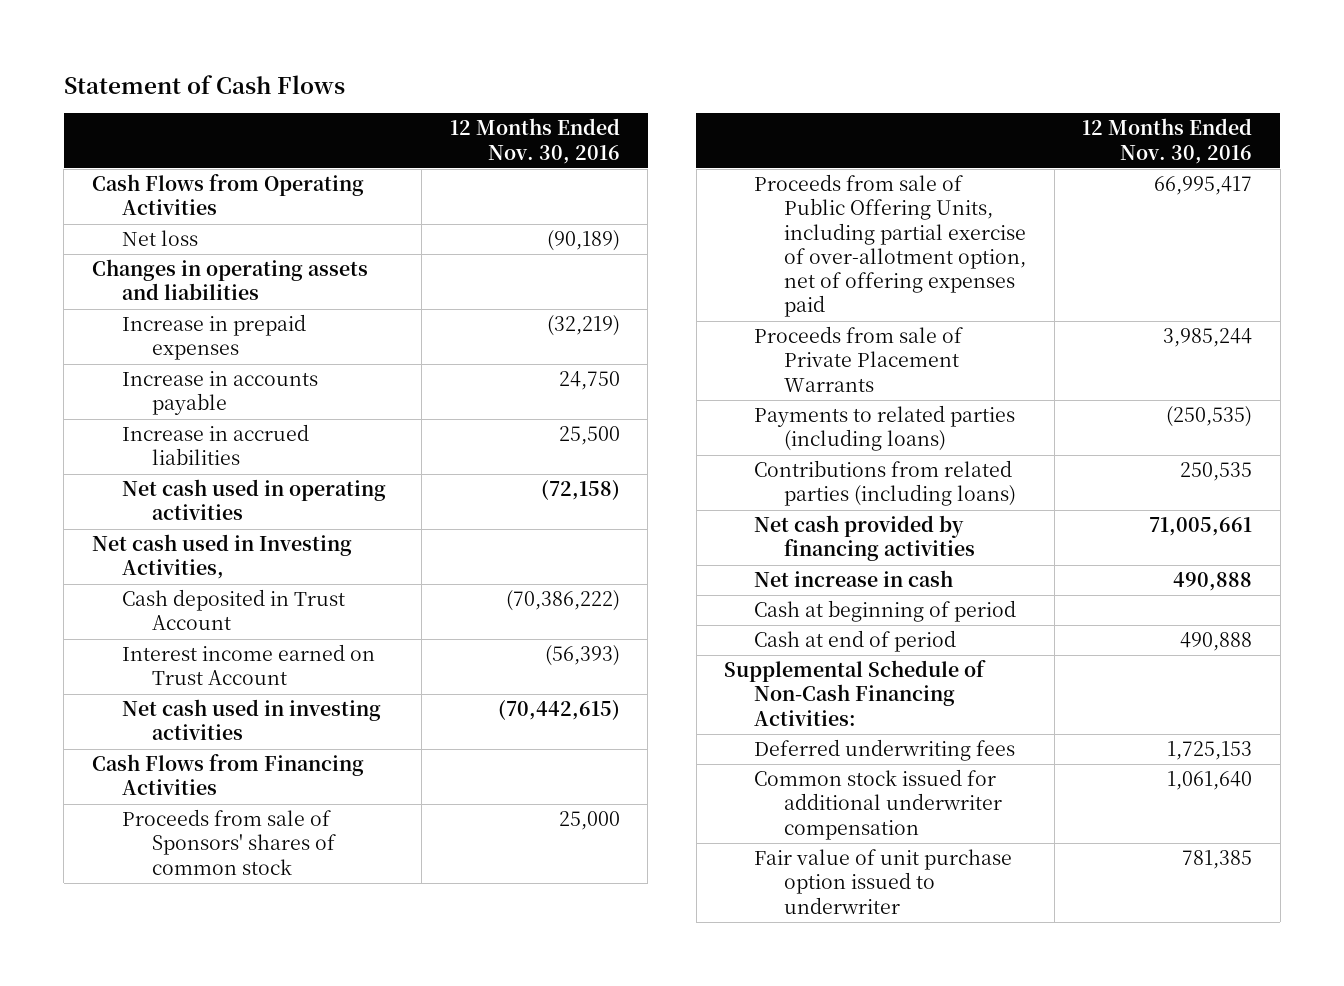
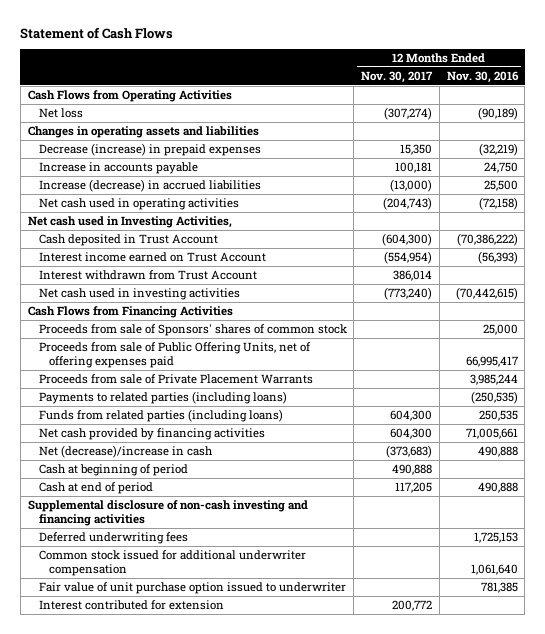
- | 12 Months Ended Nov. 30, 2016
+ | 12 Months Ended Nov. 30, 2017 | 12 Months Ended Nov. 30, 2016
- Increase in prepaid expenses | (32,219)
+ Decrease (increase) in prepaid expenses | 15,350 | (32,219)
- Increase in accrued liabilities | 25,500
+ Increase (decrease) in accrued liabilities | (13,000) | 25,500
+ Interest withdrawn from Trust Account | 386,014 |
- Proceeds from sale of Public Offering Units, including partial exercise of over-allotment option, net of offering expenses paid | 66,995,417
+ Proceeds from sale of Public Offering Units, net of offering expenses paid | | 66,995,417
- Contributions from related parties (including loans) | 250,535
+ Funds from related parties (including loans) | 604,300 | 250,535
- Net increase in cash | 490,888
+ Net (decrease)/increase in cash | (373,683) | 490,888
- Supplemental Schedule of Non-Cash Financing Activities:
+ Supplemental disclosure of non-cash investing and financing activities
+ Interest contributed for extension | 200,772 |

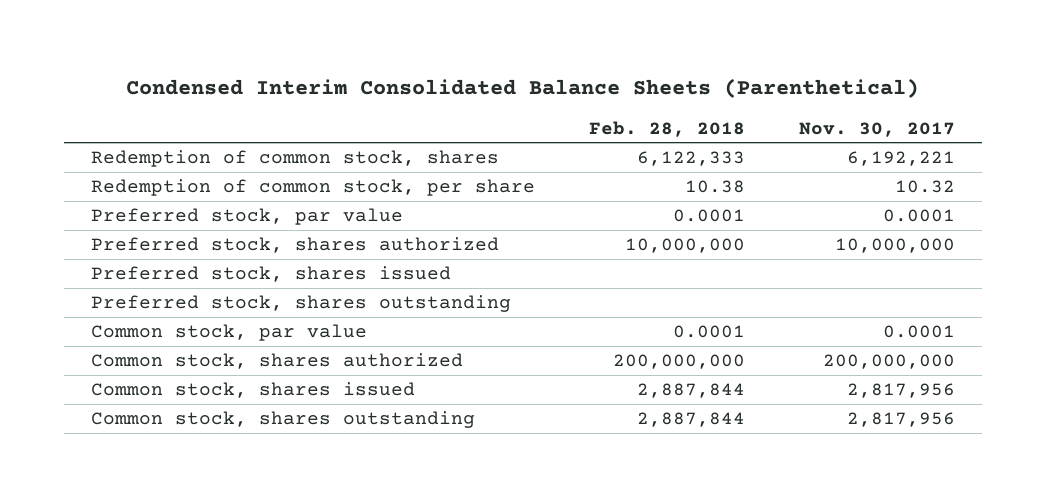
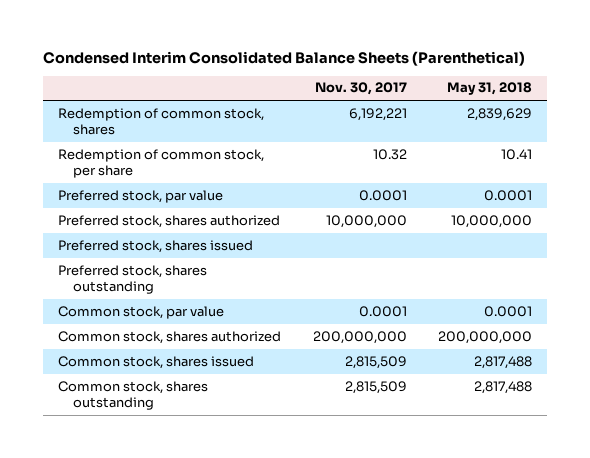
- | Feb. 28, 2018 | Nov. 30, 2017
+ | Nov. 30, 2017 | May 31, 2018
- Common stock, shares issued | 2,887,844 | 2,817,956
- Common stock, shares outstanding | 2,887,844 | 2,817,956
+ Common stock, shares issued | 2,815,509 | 2,817,488
+ Common stock, shares outstanding | 2,815,509 | 2,817,488

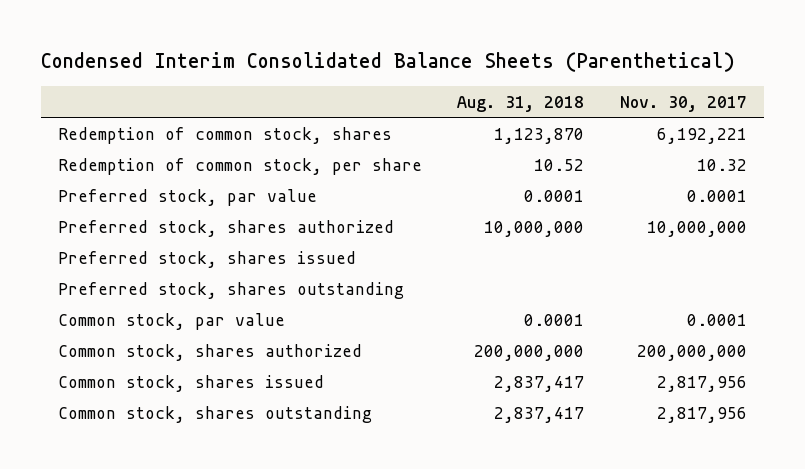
- | Nov. 30, 2017 | May 31, 2018
+ | Aug. 31, 2018 | Nov. 30, 2017
- Common stock, shares issued | 2,815,509 | 2,817,488
- Common stock, shares outstanding | 2,815,509 | 2,817,488
+ Common stock, shares issued | 2,837,417 | 2,817,956
+ Common stock, shares outstanding | 2,837,417 | 2,817,956

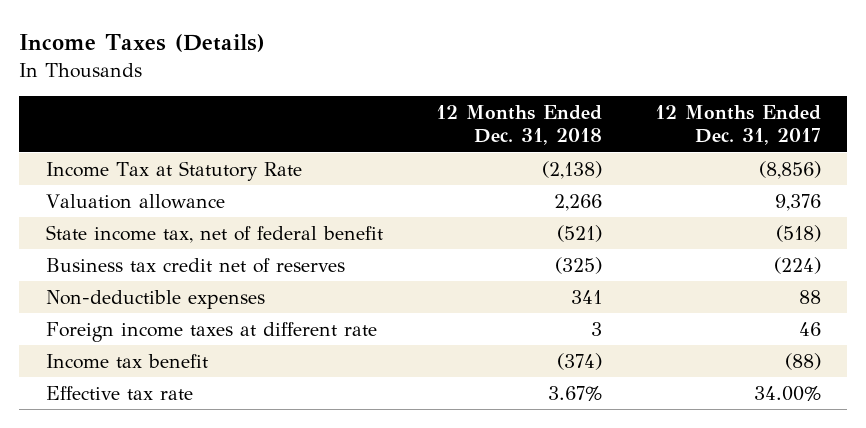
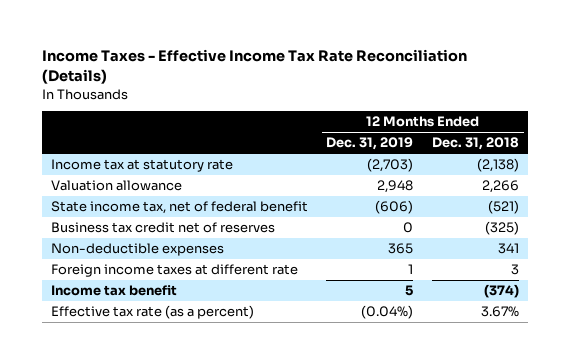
- Income Taxes (Details)
+ Income Taxes - Effective Income Tax Rate Reconciliation (Details)
- | 12 Months Ended Dec. 31, 2018 | 12 Months Ended Dec. 31, 2017
+ | 12 Months Ended Dec. 31, 2019 | 12 Months Ended Dec. 31, 2018
- Income Tax at Statutory Rate | (2,138) | (8,856)
+ Income tax at statutory rate | (2,703) | (2,138)
- Effective tax rate | 3.67% | 34.00%
+ Effective tax rate (as a percent) | (0.04%) | 3.67%

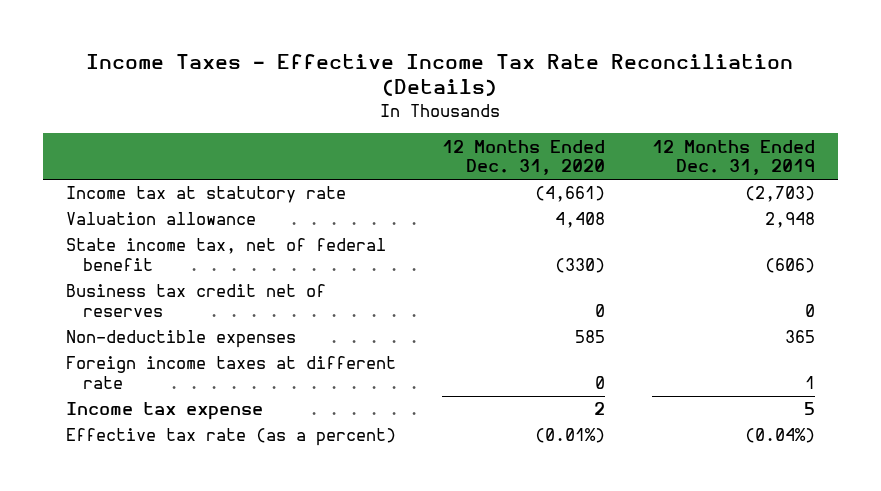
- | 12 Months Ended Dec. 31, 2019 | 12 Months Ended Dec. 31, 2018
+ | 12 Months Ended Dec. 31, 2020 | 12 Months Ended Dec. 31, 2019
- Income tax benefit | 5 | (374)
+ Income tax expense | 2 | 5

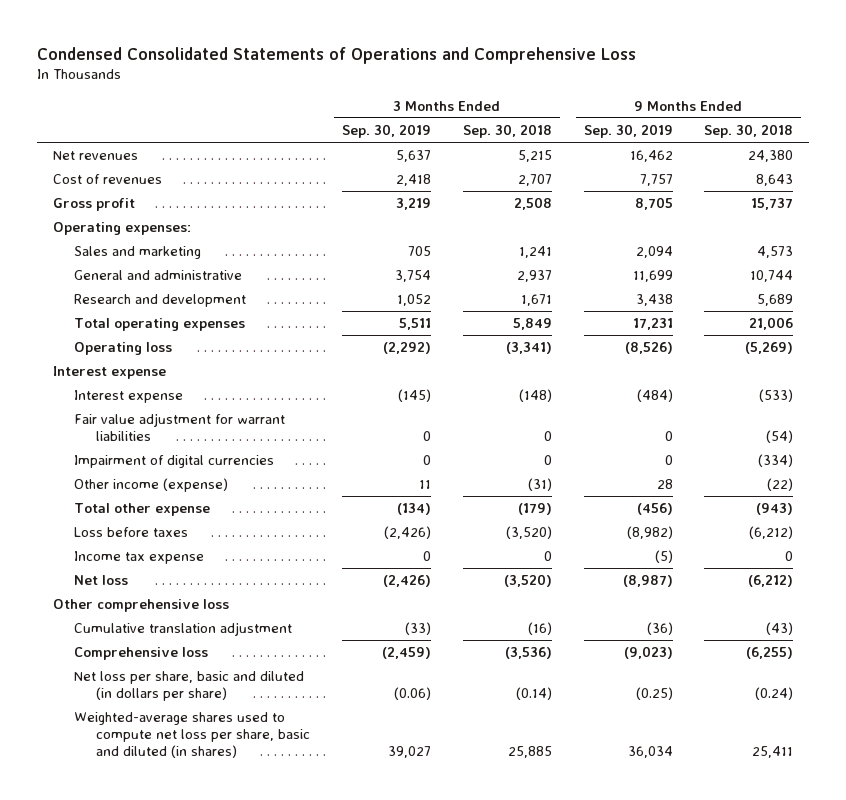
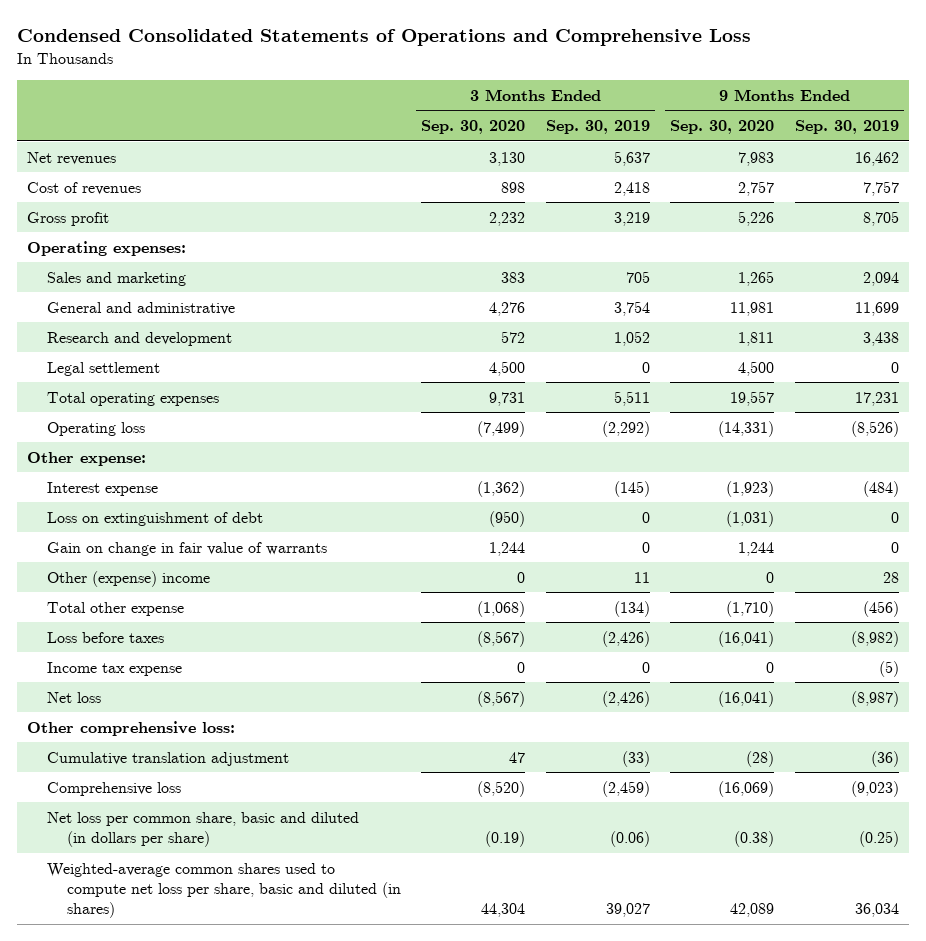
- | 3 Months Ended Sep. 30, 2019 | 3 Months Ended Sep. 30, 2018 | 9 Months Ended Sep. 30, 2019 | 9 Months Ended Sep. 30, 2018
+ | 3 Months Ended Sep. 30, 2020 | 3 Months Ended Sep. 30, 2019 | 9 Months Ended Sep. 30, 2020 | 9 Months Ended Sep. 30, 2019
+ Legal settlement | 4,500 | 0 | 4,500 | 0
- Interest expense
+ Other expense:
- Fair value adjustment for warrant liabilities | 0 | 0 | 0 | (54)
- Impairment of digital currencies | 0 | 0 | 0 | (334)
- Other income (expense) | 11 | (31) | 28 | (22)
+ Loss on extinguishment of debt | (950) | 0 | (1,031) | 0
+ Gain on change in fair value of warrants | 1,244 | 0 | 1,244 | 0
+ Other (expense) income | 0 | 11 | 0 | 28
- Other comprehensive loss
+ Other comprehensive loss:
- Net loss per share, basic and diluted (in dollars per share) | (0.06) | (0.14) | (0.25) | (0.24)
- Weighted-average shares used to compute net loss per share, basic and diluted (in shares) | 39,027 | 25,885 | 36,034 | 25,411
+ Net loss per common share, basic and diluted (in dollars per share) | (0.19) | (0.06) | (0.38) | (0.25)
+ Weighted-average common shares used to compute net loss per share, basic and diluted (in shares) | 44,304 | 39,027 | 42,089 | 36,034

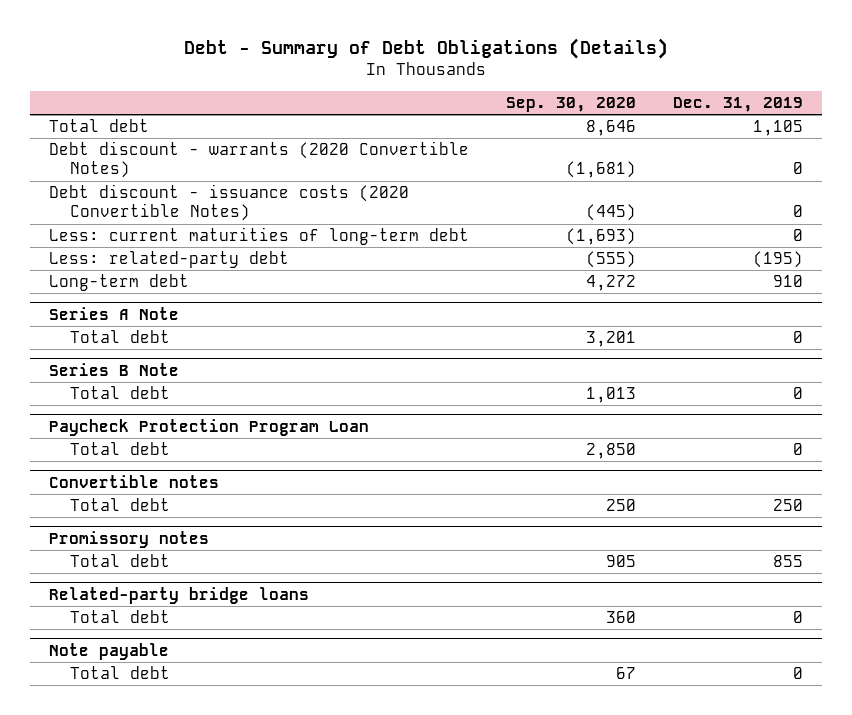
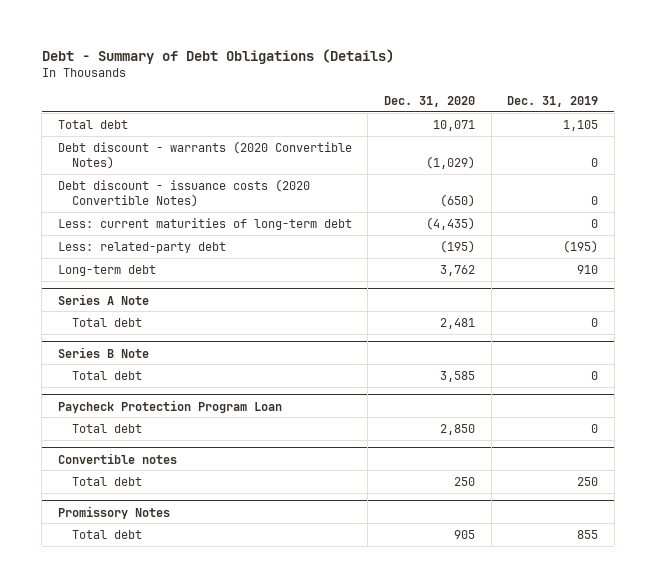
- | Sep. 30, 2020 | Dec. 31, 2019
+ | Dec. 31, 2020 | Dec. 31, 2019
- Promissory notes
+ Promissory Notes
- Related-party bridge loans
- Total debt | 360 | 0
- Note payable
- Total debt | 67 | 0

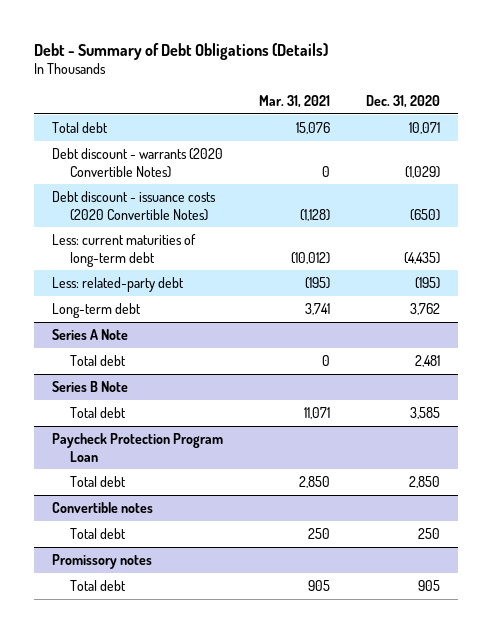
- | Dec. 31, 2020 | Dec. 31, 2019
+ | Mar. 31, 2021 | Dec. 31, 2020
- Promissory Notes
+ Promissory notes

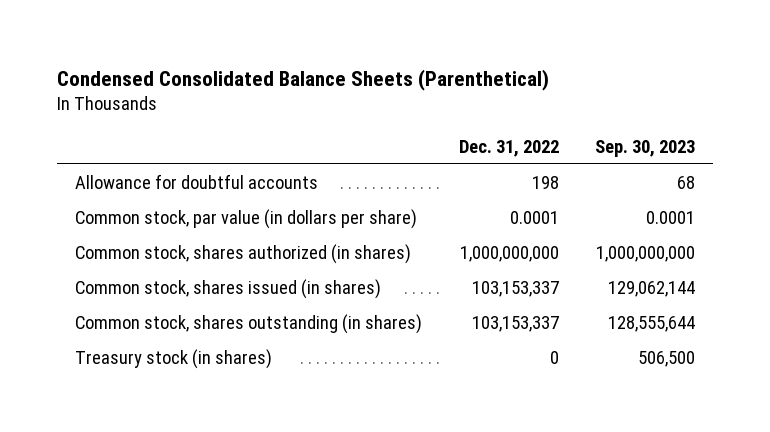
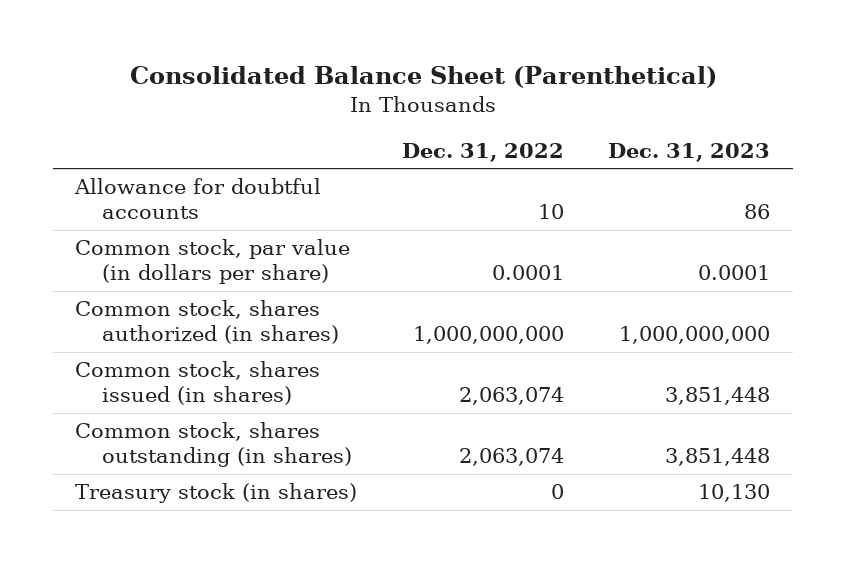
- Condensed Consolidated Balance Sheets (Parenthetical)
+ Consolidated Balance Sheet (Parenthetical)
- | Dec. 31, 2022 | Sep. 30, 2023
+ | Dec. 31, 2022 | Dec. 31, 2023
- Allowance for doubtful accounts | 198 | 68
+ Allowance for doubtful accounts | 10 | 86
- Common stock, shares issued (in shares) | 103,153,337 | 129,062,144
- Common stock, shares outstanding (in shares) | 103,153,337 | 128,555,644
+ Common stock, shares issued (in shares) | 2,063,074 | 3,851,448
+ Common stock, shares outstanding (in shares) | 2,063,074 | 3,851,448

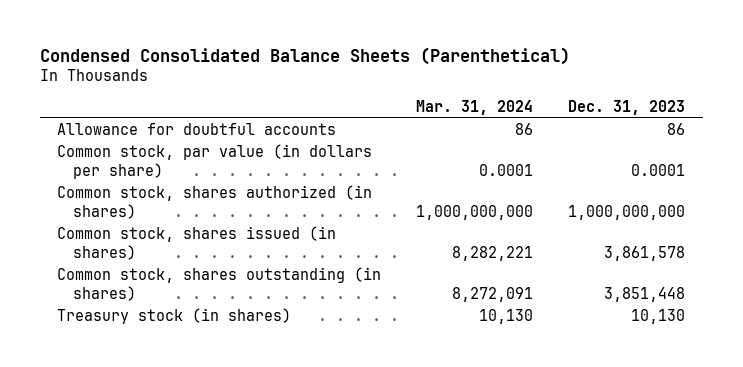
- Consolidated Balance Sheet (Parenthetical)
+ Condensed Consolidated Balance Sheets (Parenthetical)
- | Dec. 31, 2022 | Dec. 31, 2023
+ | Mar. 31, 2024 | Dec. 31, 2023
- Common stock, shares issued (in shares) | 2,063,074 | 3,851,448
+ Common stock, shares issued (in shares) | 8,282,221 | 3,861,578

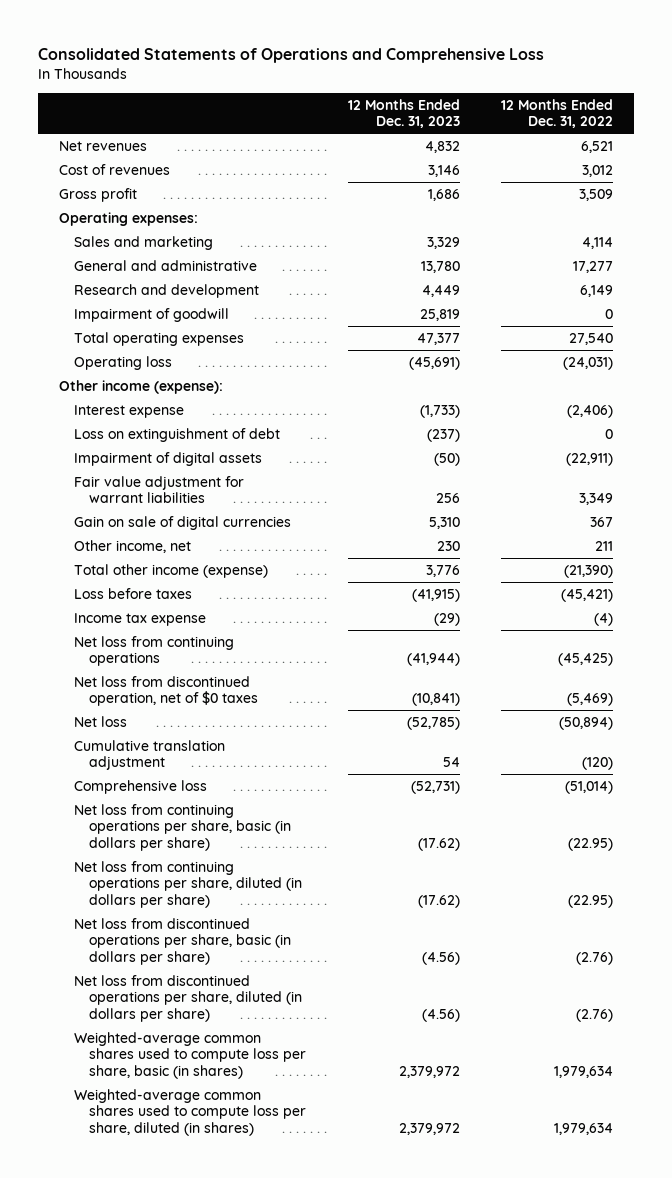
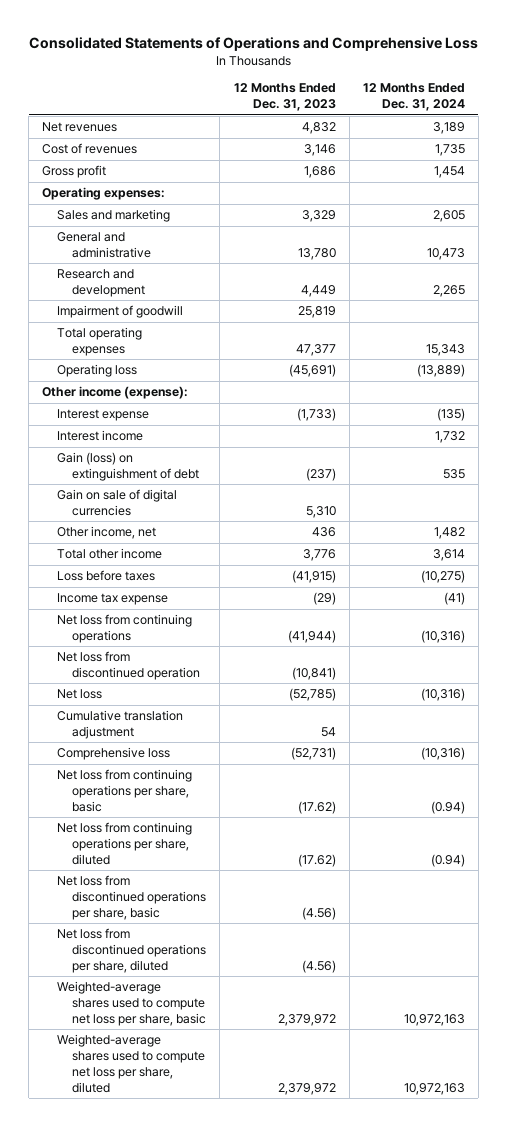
- | 12 Months Ended Dec. 31, 2023 | 12 Months Ended Dec. 31, 2022
+ | 12 Months Ended Dec. 31, 2023 | 12 Months Ended Dec. 31, 2024
- Loss on extinguishment of debt | (237) | 0
- Impairment of digital assets | (50) | (22,911)
- Fair value adjustment for warrant liabilities | 256 | 3,349
+ Interest income | | 1,732
+ Gain (loss) on extinguishment of debt | (237) | 535
- Other income, net | 230 | 211
- Total other income (expense) | 3,776 | (21,390)
+ Other income, net | 436 | 1,482
+ Total other income | 3,776 | 3,614
- Net loss from discontinued operation, net of $0 taxes | (10,841) | (5,469)
+ Net loss from discontinued operation | (10,841) |
- Net loss from continuing operations per share, basic (in dollars per share) | (17.62) | (22.95)
- Net loss from continuing operations per share, diluted (in dollars per share) | (17.62) | (22.95)
- Net loss from discontinued operations per share, basic (in dollars per share) | (4.56) | (2.76)
- Net loss from discontinued operations per share, diluted (in dollars per share) | (4.56) | (2.76)
- Weighted-average common shares used to compute loss per share, basic (in shares) | 2,379,972 | 1,979,634
- Weighted-average common shares used to compute loss per share, diluted (in shares) | 2,379,972 | 1,979,634
+ Net loss from continuing operations per share, basic | (17.62) | (0.94)
+ Net loss from continuing operations per share, diluted | (17.62) | (0.94)
+ Net loss from discontinued operations per share, basic | (4.56) |
+ Net loss from discontinued operations per share, diluted | (4.56) |
+ Weighted-average shares used to compute net loss per share, basic | 2,379,972 | 10,972,163
+ Weighted-average shares used to compute net loss per share, diluted | 2,379,972 | 10,972,163

